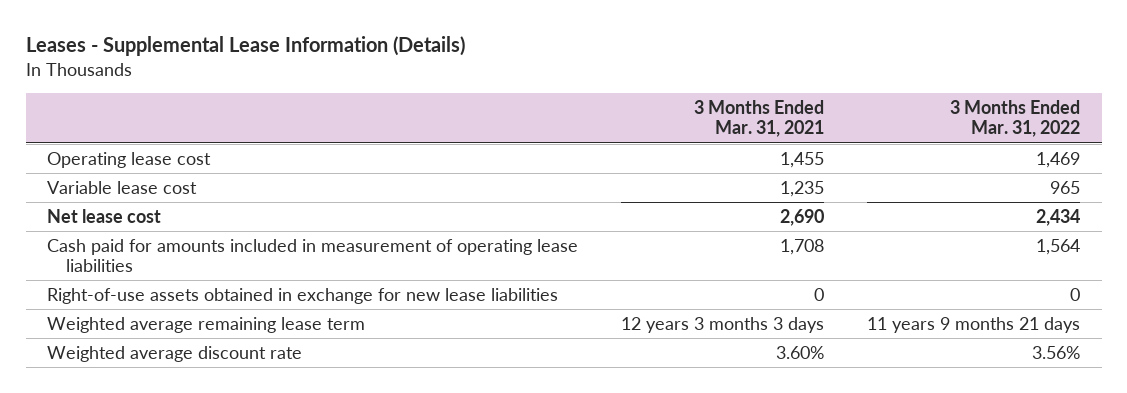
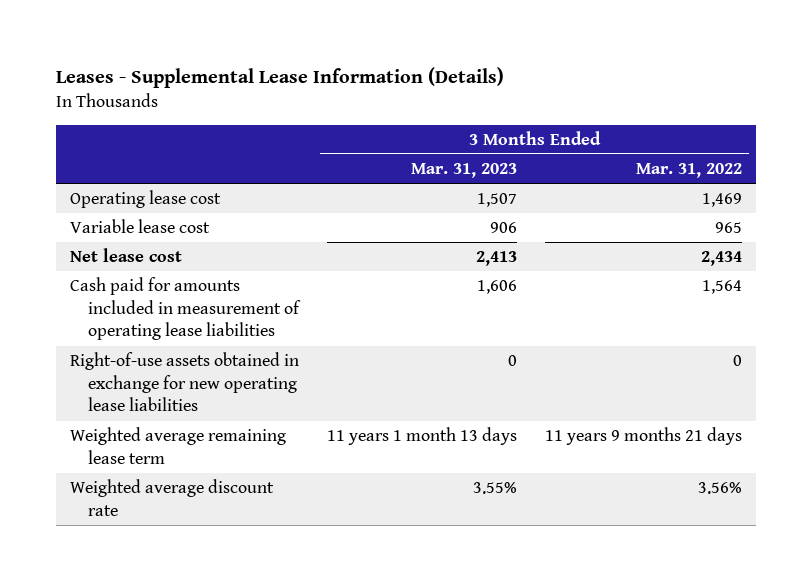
- | 3 Months Ended Mar. 31, 2021 | 3 Months Ended Mar. 31, 2022
+ | 3 Months Ended Mar. 31, 2023 | 3 Months Ended Mar. 31, 2022
- Right-of-use assets obtained in exchange for new lease liabilities | 0 | 0
+ Right-of-use assets obtained in exchange for new operating lease liabilities | 0 | 0

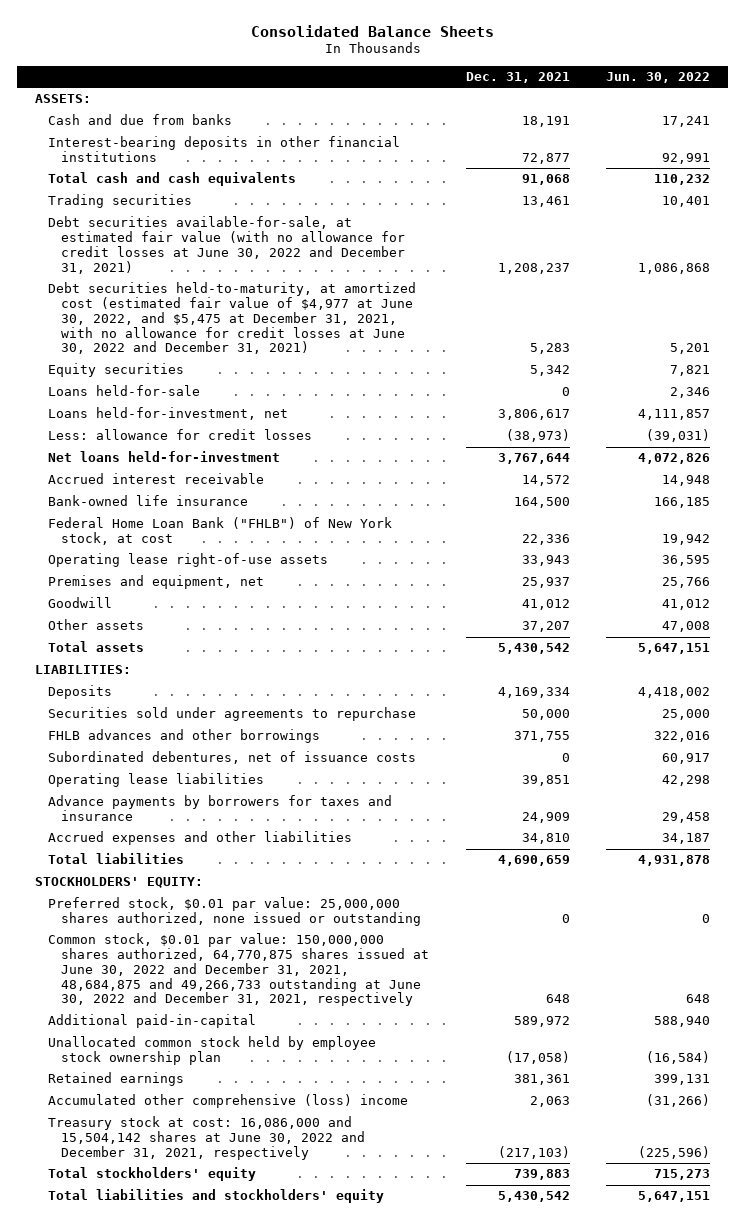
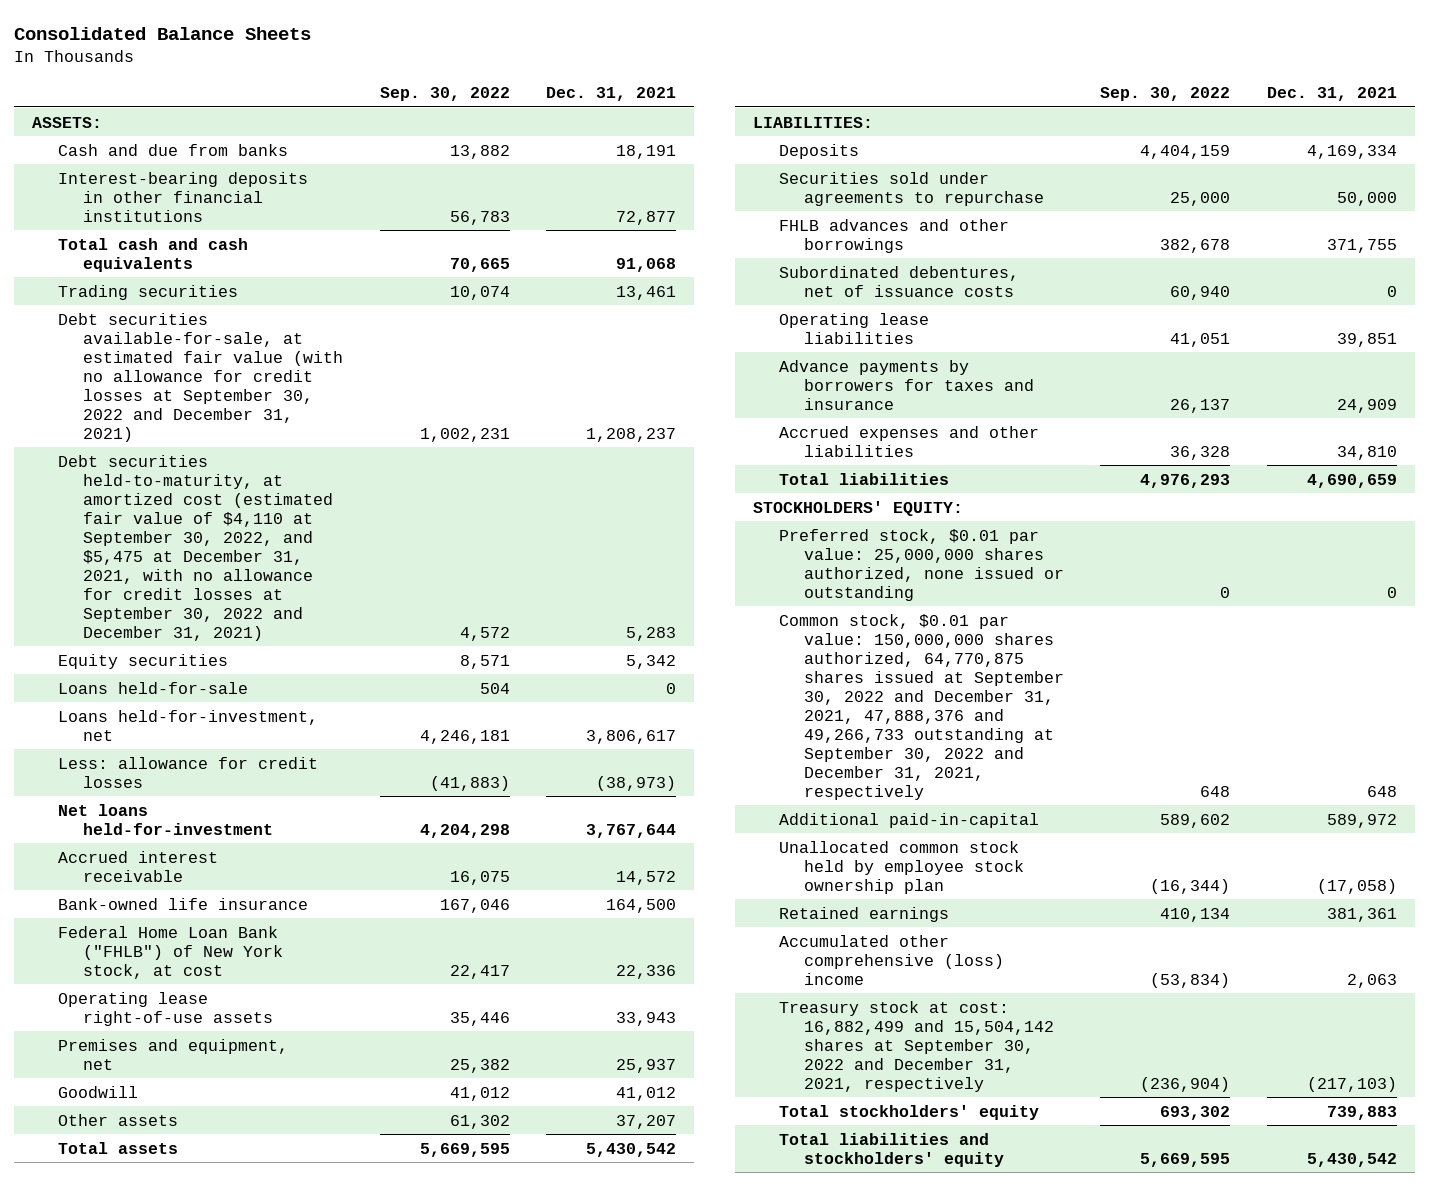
- | Dec. 31, 2021 | Jun. 30, 2022
+ | Sep. 30, 2022 | Dec. 31, 2021
- Debt securities available-for-sale, at estimated fair value (with no allowance for credit losses at June 30, 2022 and December 31, 2021) | 1,208,237 | 1,086,868
- Debt securities held-to-maturity, at amortized cost (estimated fair value of $4,977 at June 30, 2022, and $5,475 at December 31, 2021, with no allowance for credit losses at June 30, 2022 and December 31, 2021) | 5,283 | 5,201
+ Debt securities available-for-sale, at estimated fair value (with no allowance for credit losses at September 30, 2022 and December 31, 2021) | 1,002,231 | 1,208,237
+ Debt securities held-to-maturity, at amortized cost (estimated fair value of $4,110 at September 30, 2022, and $5,475 at December 31, 2021, with no allowance for credit losses at September 30, 2022 and December 31, 2021) | 4,572 | 5,283
- Common stock, $0.01 par value: 150,000,000 shares authorized, 64,770,875 shares issued at June 30, 2022 and December 31, 2021, 48,684,875 and 49,266,733 outstanding at June 30, 2022 and December 31, 2021, respectively | 648 | 648
+ Common stock, $0.01 par value: 150,000,000 shares authorized, 64,770,875 shares issued at September 30, 2022 and December 31, 2021, 47,888,376 and 49,266,733 outstanding at September 30, 2022 and December 31, 2021, respectively | 648 | 648
- Treasury stock at cost: 16,086,000 and 15,504,142 shares at June 30, 2022 and December 31, 2021, respectively | (217,103) | (225,596)
+ Treasury stock at cost: 16,882,499 and 15,504,142 shares at September 30, 2022 and December 31, 2021, respectively | (236,904) | (217,103)

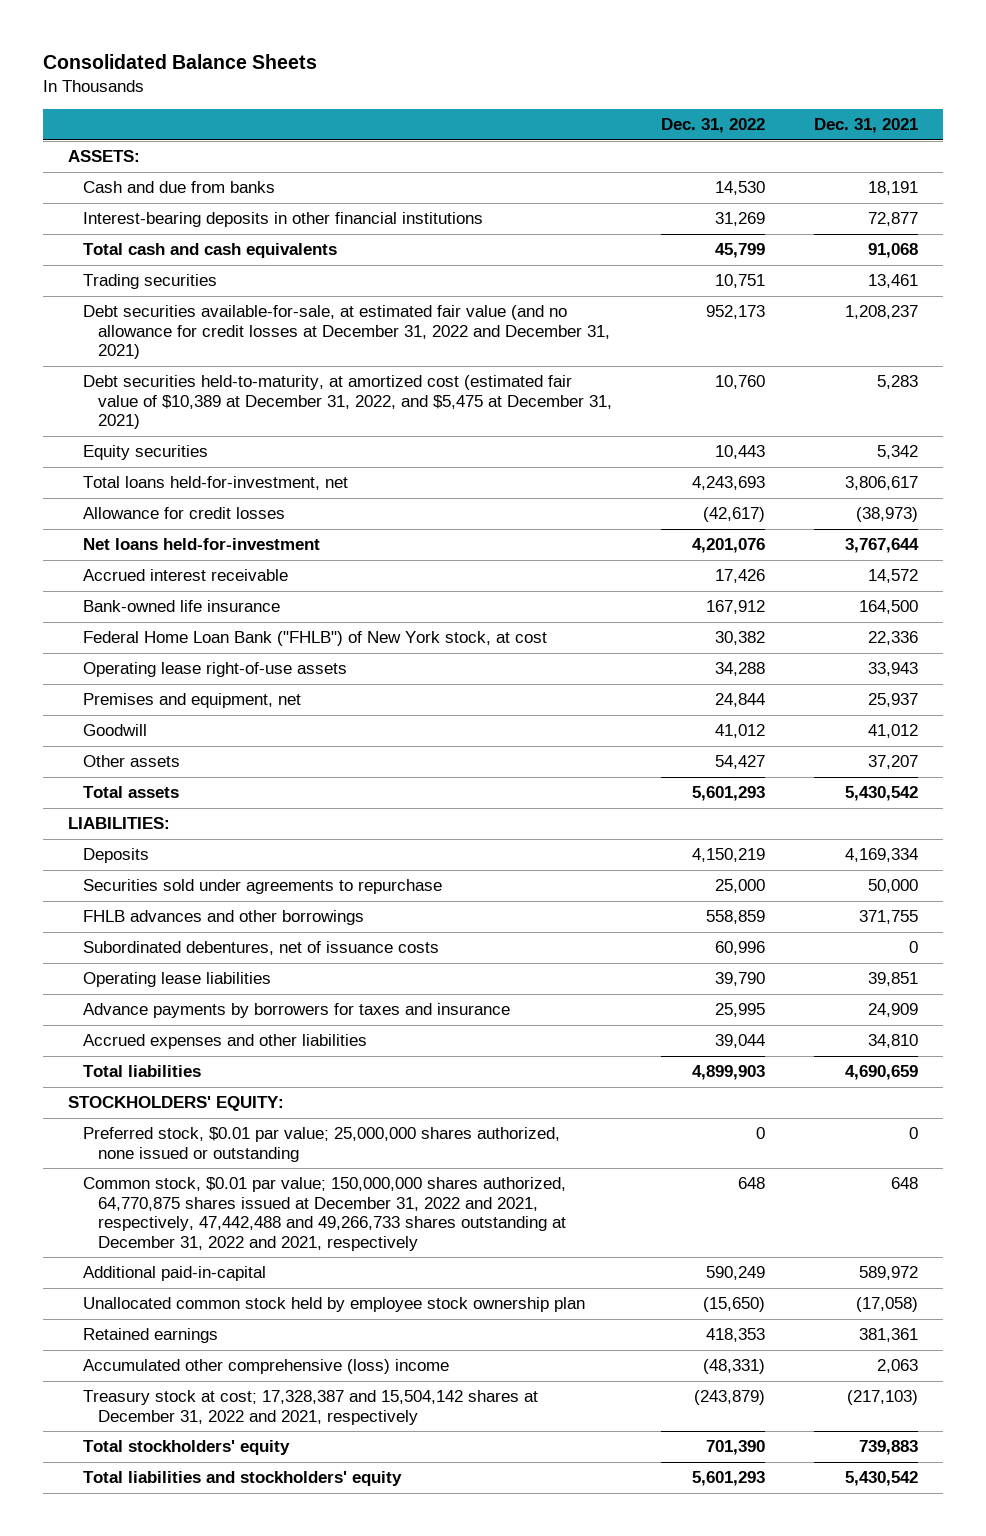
- | Sep. 30, 2022 | Dec. 31, 2021
+ | Dec. 31, 2022 | Dec. 31, 2021
- Debt securities available-for-sale, at estimated fair value (with no allowance for credit losses at September 30, 2022 and December 31, 2021) | 1,002,231 | 1,208,237
- Debt securities held-to-maturity, at amortized cost (estimated fair value of $4,110 at September 30, 2022, and $5,475 at December 31, 2021, with no allowance for credit losses at September 30, 2022 and December 31, 2021) | 4,572 | 5,283
+ Debt securities available-for-sale, at estimated fair value (and no allowance for credit losses at December 31, 2022 and December 31, 2021) | 952,173 | 1,208,237
+ Debt securities held-to-maturity, at amortized cost (estimated fair value of $10,389 at December 31, 2022, and $5,475 at December 31, 2021) | 10,760 | 5,283
- Loans held-for-sale | 504 | 0
- Loans held-for-investment, net | 4,246,181 | 3,806,617
- Less: allowance for credit losses | (41,883) | (38,973)
+ Total loans held-for-investment, net | 4,243,693 | 3,806,617
+ Allowance for credit losses | (42,617) | (38,973)
- Preferred stock, $0.01 par value: 25,000,000 shares authorized, none issued or outstanding | 0 | 0
- Common stock, $0.01 par value: 150,000,000 shares authorized, 64,770,875 shares issued at September 30, 2022 and December 31, 2021, 47,888,376 and 49,266,733 outstanding at September 30, 2022 and December 31, 2021, respectively | 648 | 648
+ Preferred stock, $0.01 par value; 25,000,000 shares authorized, none issued or outstanding | 0 | 0
+ Common stock, $0.01 par value; 150,000,000 shares authorized, 64,770,875 shares issued at December 31, 2022 and 2021, respectively, 47,442,488 and 49,266,733 shares outstanding at December 31, 2022 and 2021, respectively | 648 | 648
- Treasury stock at cost: 16,882,499 and 15,504,142 shares at September 30, 2022 and December 31, 2021, respectively | (236,904) | (217,103)
+ Treasury stock at cost; 17,328,387 and 15,504,142 shares at December 31, 2022 and 2021, respectively | (243,879) | (217,103)

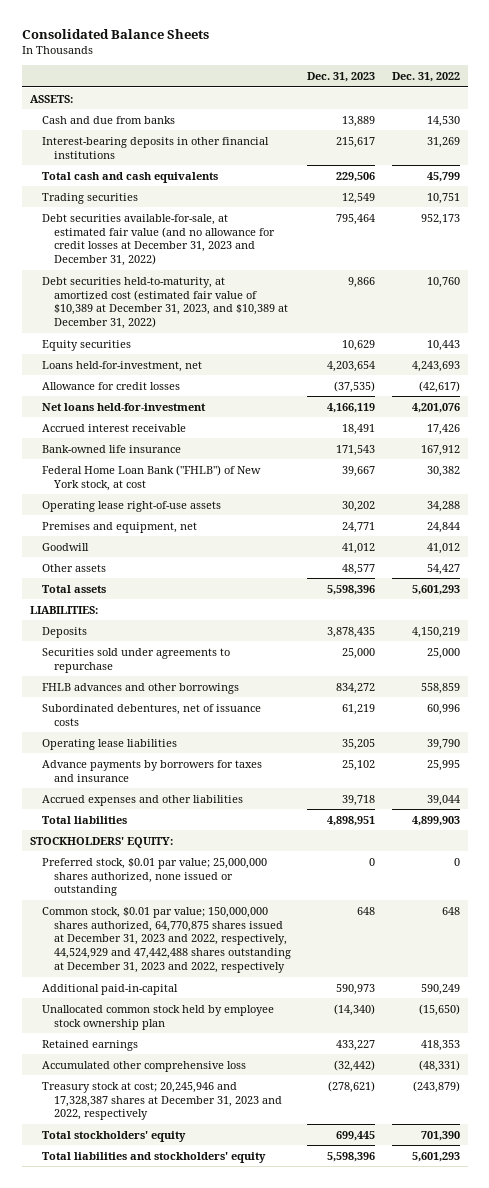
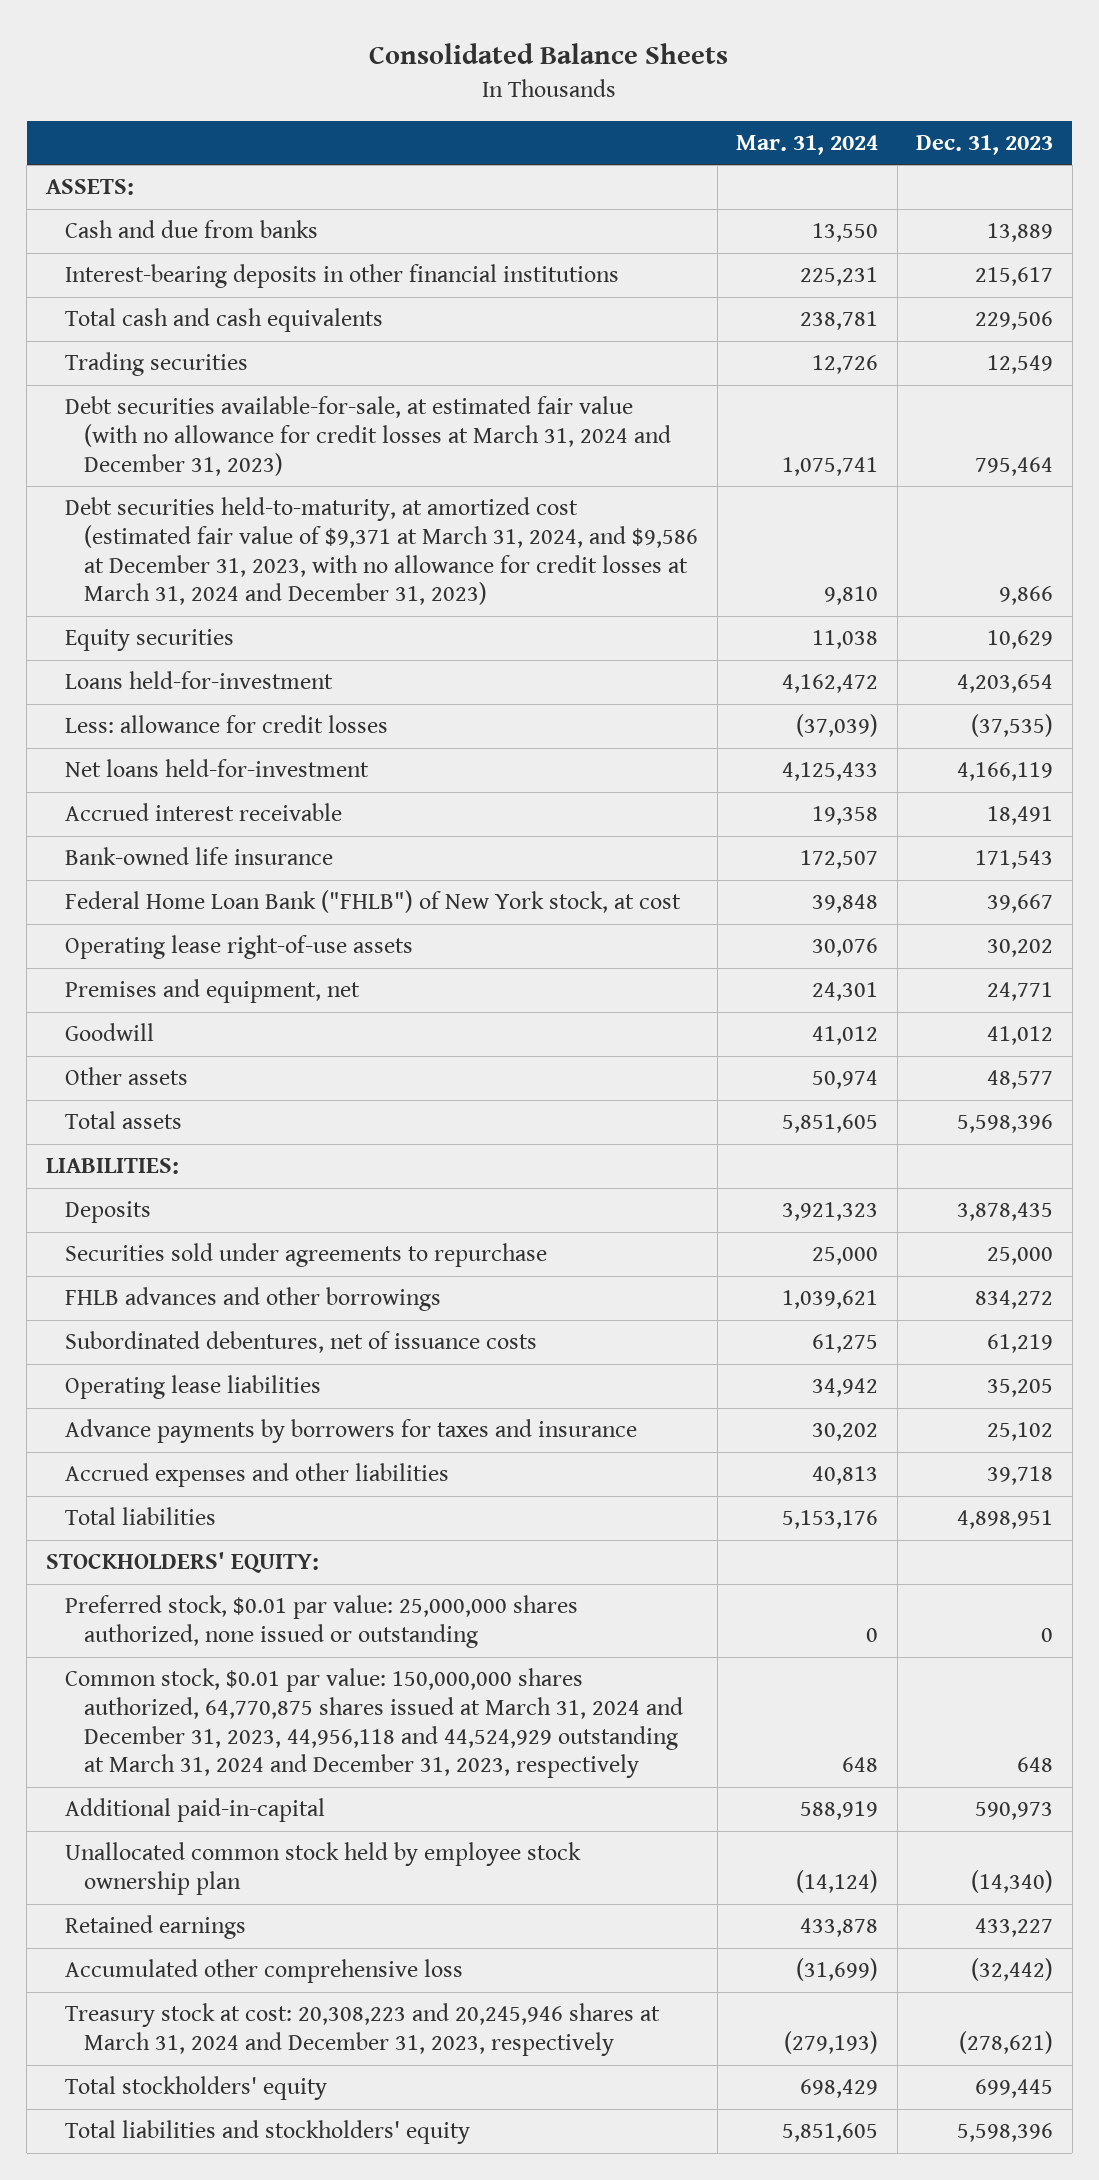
- | Dec. 31, 2023 | Dec. 31, 2022
+ | Mar. 31, 2024 | Dec. 31, 2023
- Debt securities available-for-sale, at estimated fair value (and no allowance for credit losses at December 31, 2023 and December 31, 2022) | 795,464 | 952,173
- Debt securities held-to-maturity, at amortized cost (estimated fair value of $10,389 at December 31, 2023, and $10,389 at December 31, 2022) | 9,866 | 10,760
+ Debt securities available-for-sale, at estimated fair value (with no allowance for credit losses at March 31, 2024 and December 31, 2023) | 1,075,741 | 795,464
+ Debt securities held-to-maturity, at amortized cost (estimated fair value of $9,371 at March 31, 2024, and $9,586 at December 31, 2023, with no allowance for credit losses at March 31, 2024 and December 31, 2023) | 9,810 | 9,866
- Loans held-for-investment, net | 4,203,654 | 4,243,693
- Allowance for credit losses | (37,535) | (42,617)
+ Loans held-for-investment | 4,162,472 | 4,203,654
+ Less: allowance for credit losses | (37,039) | (37,535)
- Preferred stock, $0.01 par value; 25,000,000 shares authorized, none issued or outstanding | 0 | 0
- Common stock, $0.01 par value; 150,000,000 shares authorized, 64,770,875 shares issued at December 31, 2023 and 2022, respectively, 44,524,929 and 47,442,488 shares outstanding at December 31, 2023 and 2022, respectively | 648 | 648
+ Preferred stock, $0.01 par value: 25,000,000 shares authorized, none issued or outstanding | 0 | 0
+ Common stock, $0.01 par value: 150,000,000 shares authorized, 64,770,875 shares issued at March 31, 2024 and December 31, 2023, 44,956,118 and 44,524,929 outstanding at March 31, 2024 and December 31, 2023, respectively | 648 | 648
- Treasury stock at cost; 20,245,946 and 17,328,387 shares at December 31, 2023 and 2022, respectively | (278,621) | (243,879)
+ Treasury stock at cost: 20,308,223 and 20,245,946 shares at March 31, 2024 and December 31, 2023, respectively | (279,193) | (278,621)

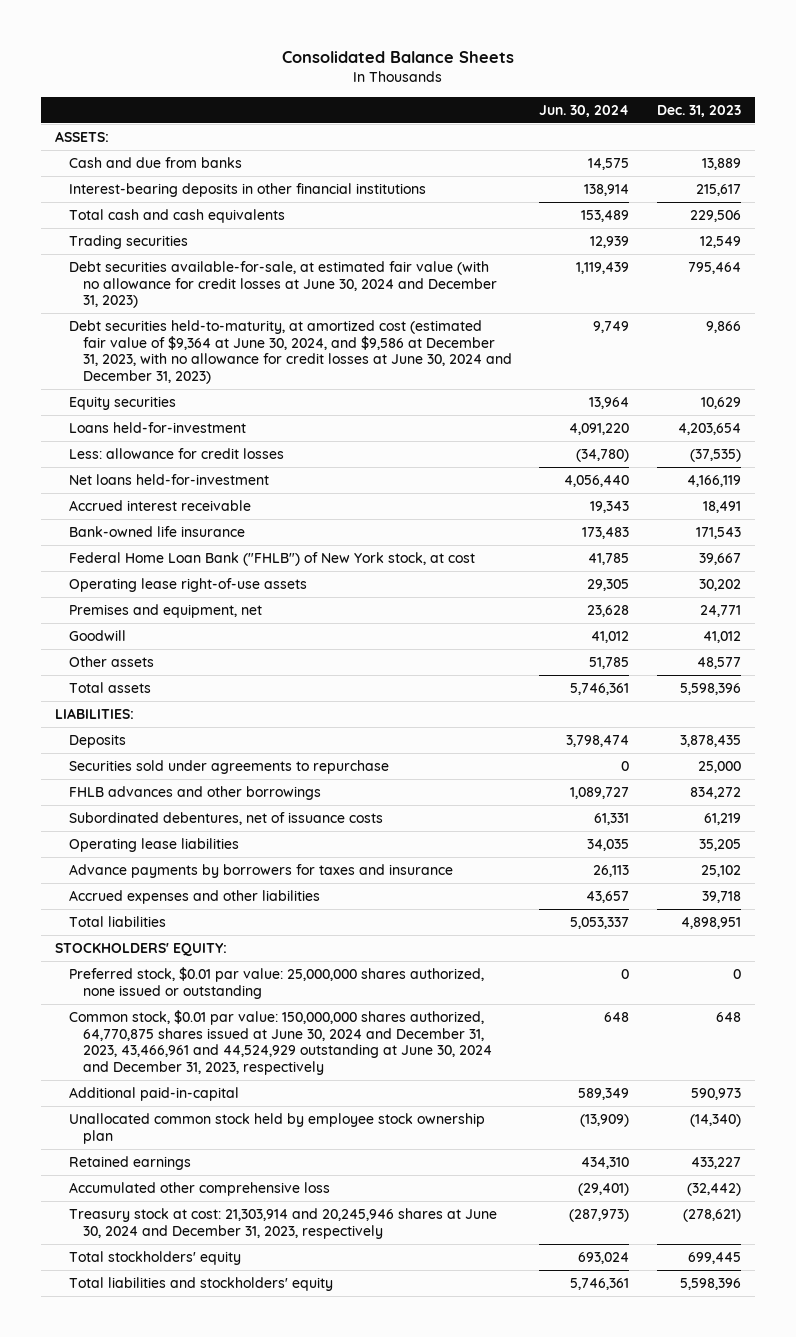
- | Mar. 31, 2024 | Dec. 31, 2023
+ | Jun. 30, 2024 | Dec. 31, 2023
- Debt securities available-for-sale, at estimated fair value (with no allowance for credit losses at March 31, 2024 and December 31, 2023) | 1,075,741 | 795,464
- Debt securities held-to-maturity, at amortized cost (estimated fair value of $9,371 at March 31, 2024, and $9,586 at December 31, 2023, with no allowance for credit losses at March 31, 2024 and December 31, 2023) | 9,810 | 9,866
+ Debt securities available-for-sale, at estimated fair value (with no allowance for credit losses at June 30, 2024 and December 31, 2023) | 1,119,439 | 795,464
+ Debt securities held-to-maturity, at amortized cost (estimated fair value of $9,364 at June 30, 2024, and $9,586 at December 31, 2023, with no allowance for credit losses at June 30, 2024 and December 31, 2023) | 9,749 | 9,866
- Common stock, $0.01 par value: 150,000,000 shares authorized, 64,770,875 shares issued at March 31, 2024 and December 31, 2023, 44,956,118 and 44,524,929 outstanding at March 31, 2024 and December 31, 2023, respectively | 648 | 648
+ Common stock, $0.01 par value: 150,000,000 shares authorized, 64,770,875 shares issued at June 30, 2024 and December 31, 2023, 43,466,961 and 44,524,929 outstanding at June 30, 2024 and December 31, 2023, respectively | 648 | 648
- Treasury stock at cost: 20,308,223 and 20,245,946 shares at March 31, 2024 and December 31, 2023, respectively | (279,193) | (278,621)
+ Treasury stock at cost: 21,303,914 and 20,245,946 shares at June 30, 2024 and December 31, 2023, respectively | (287,973) | (278,621)

